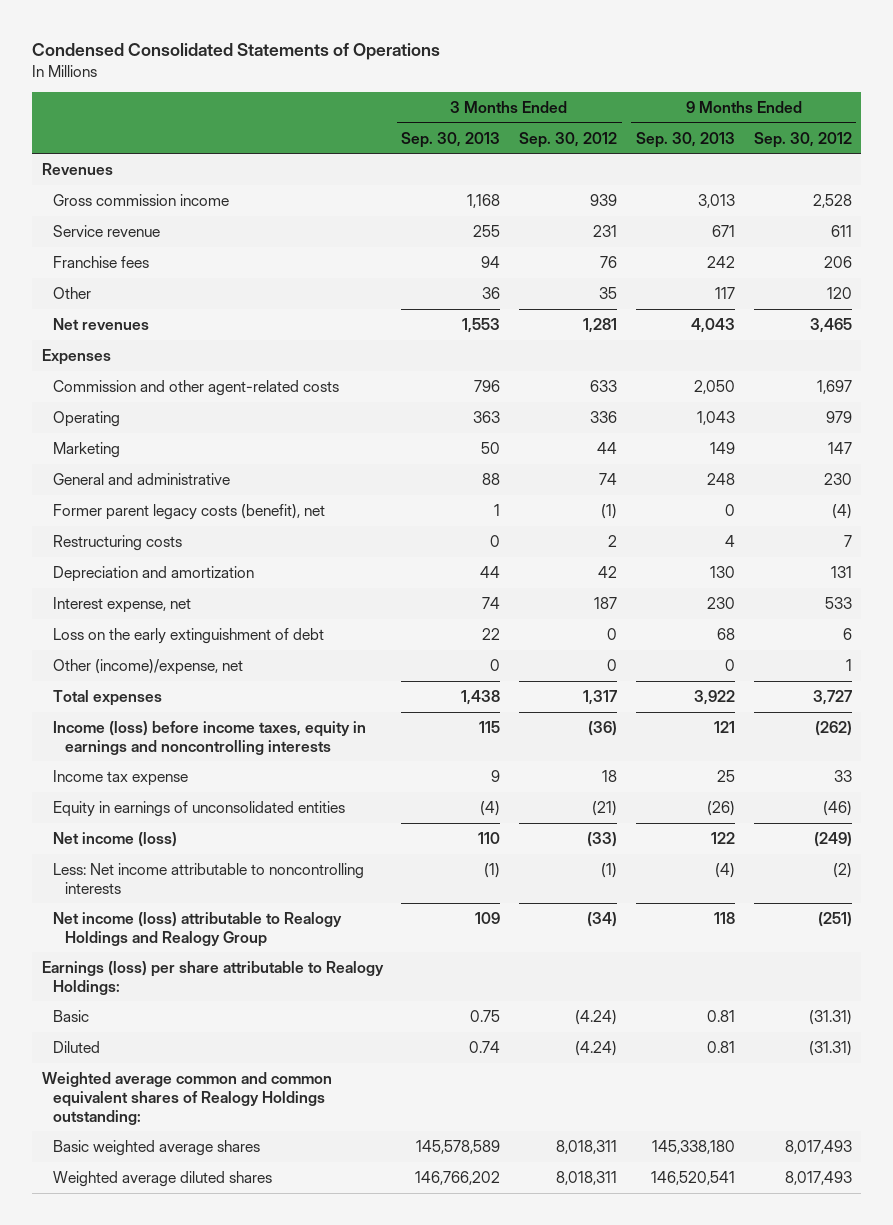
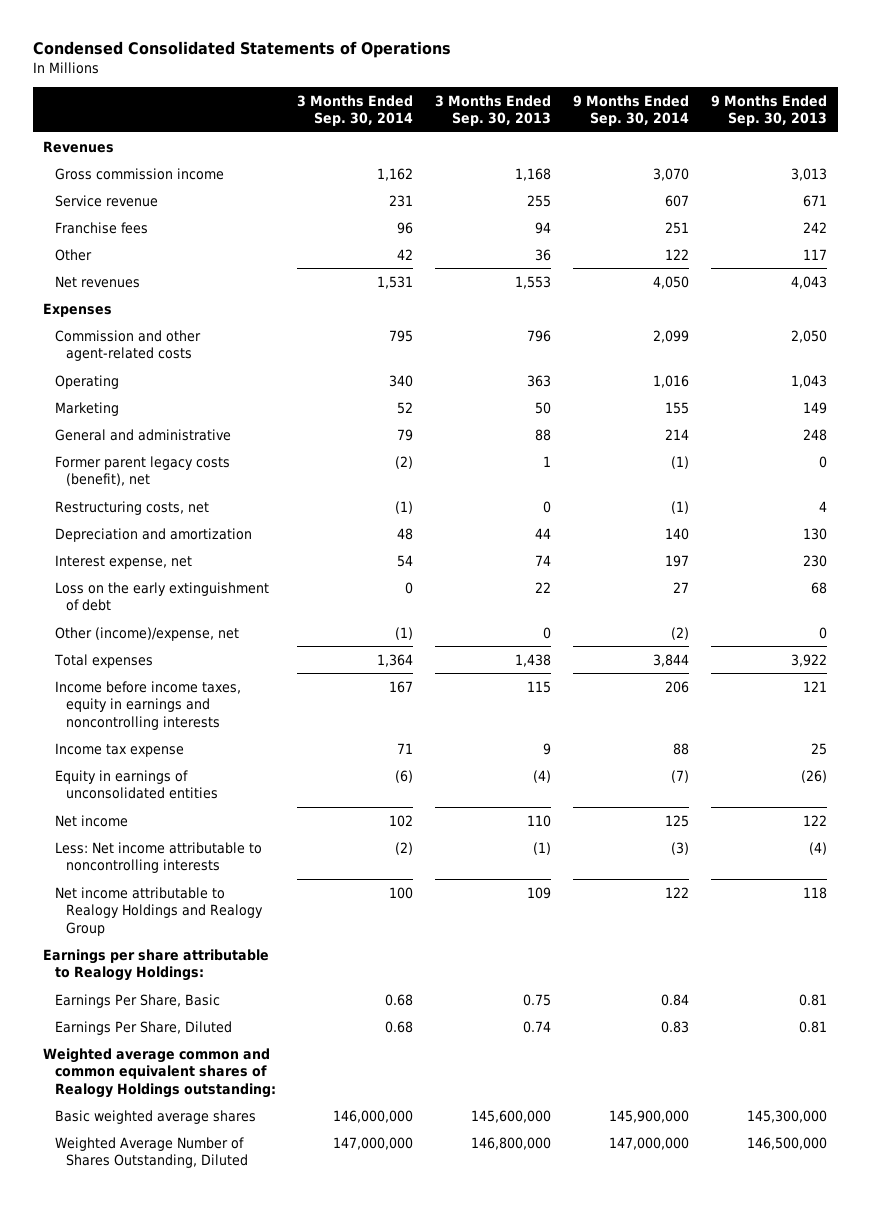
- | 3 Months Ended Sep. 30, 2013 | 3 Months Ended Sep. 30, 2012 | 9 Months Ended Sep. 30, 2013 | 9 Months Ended Sep. 30, 2012
+ | 3 Months Ended Sep. 30, 2014 | 3 Months Ended Sep. 30, 2013 | 9 Months Ended Sep. 30, 2014 | 9 Months Ended Sep. 30, 2013
- Restructuring costs | 0 | 2 | 4 | 7
+ Restructuring costs, net | (1) | 0 | (1) | 4
- Income (loss) before income taxes, equity in earnings and noncontrolling interests | 115 | (36) | 121 | (262)
+ Income before income taxes, equity in earnings and noncontrolling interests | 167 | 115 | 206 | 121
- Net income (loss) | 110 | (33) | 122 | (249)
+ Net income | 102 | 110 | 125 | 122
- Net income (loss) attributable to Realogy Holdings and Realogy Group | 109 | (34) | 118 | (251)
- Earnings (loss) per share attributable to Realogy Holdings:
- Basic | 0.75 | (4.24) | 0.81 | (31.31)
- Diluted | 0.74 | (4.24) | 0.81 | (31.31)
+ Net income attributable to Realogy Holdings and Realogy Group | 100 | 109 | 122 | 118
+ Earnings per share attributable to Realogy Holdings:
+ Earnings Per Share, Basic | 0.68 | 0.75 | 0.84 | 0.81
+ Earnings Per Share, Diluted | 0.68 | 0.74 | 0.83 | 0.81
- Basic weighted average shares | 145,578,589 | 8,018,311 | 145,338,180 | 8,017,493
- Weighted average diluted shares | 146,766,202 | 8,018,311 | 146,520,541 | 8,017,493
+ Basic weighted average shares | 146,000,000 | 145,600,000 | 145,900,000 | 145,300,000
+ Weighted Average Number of Shares Outstanding, Diluted | 147,000,000 | 146,800,000 | 147,000,000 | 146,500,000

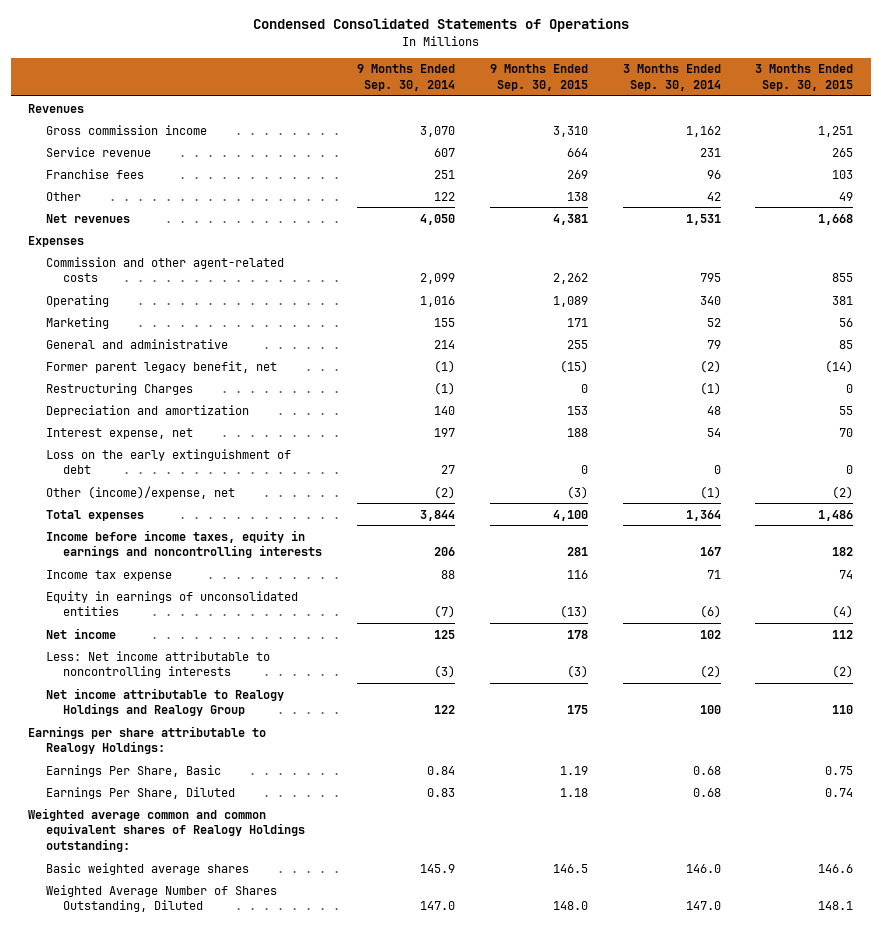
- | 3 Months Ended Sep. 30, 2014 | 3 Months Ended Sep. 30, 2013 | 9 Months Ended Sep. 30, 2014 | 9 Months Ended Sep. 30, 2013
+ | 9 Months Ended Sep. 30, 2014 | 9 Months Ended Sep. 30, 2015 | 3 Months Ended Sep. 30, 2014 | 3 Months Ended Sep. 30, 2015
- Former parent legacy costs (benefit), net | (2) | 1 | (1) | 0
- Restructuring costs, net | (1) | 0 | (1) | 4
+ Former parent legacy benefit, net | (1) | (15) | (2) | (14)
+ Restructuring Charges | (1) | 0 | (1) | 0
- Basic weighted average shares | 146,000,000 | 145,600,000 | 145,900,000 | 145,300,000
- Weighted Average Number of Shares Outstanding, Diluted | 147,000,000 | 146,800,000 | 147,000,000 | 146,500,000
+ Basic weighted average shares | 145.9 | 146.5 | 146.0 | 146.6
+ Weighted Average Number of Shares Outstanding, Diluted | 147.0 | 148.0 | 147.0 | 148.1

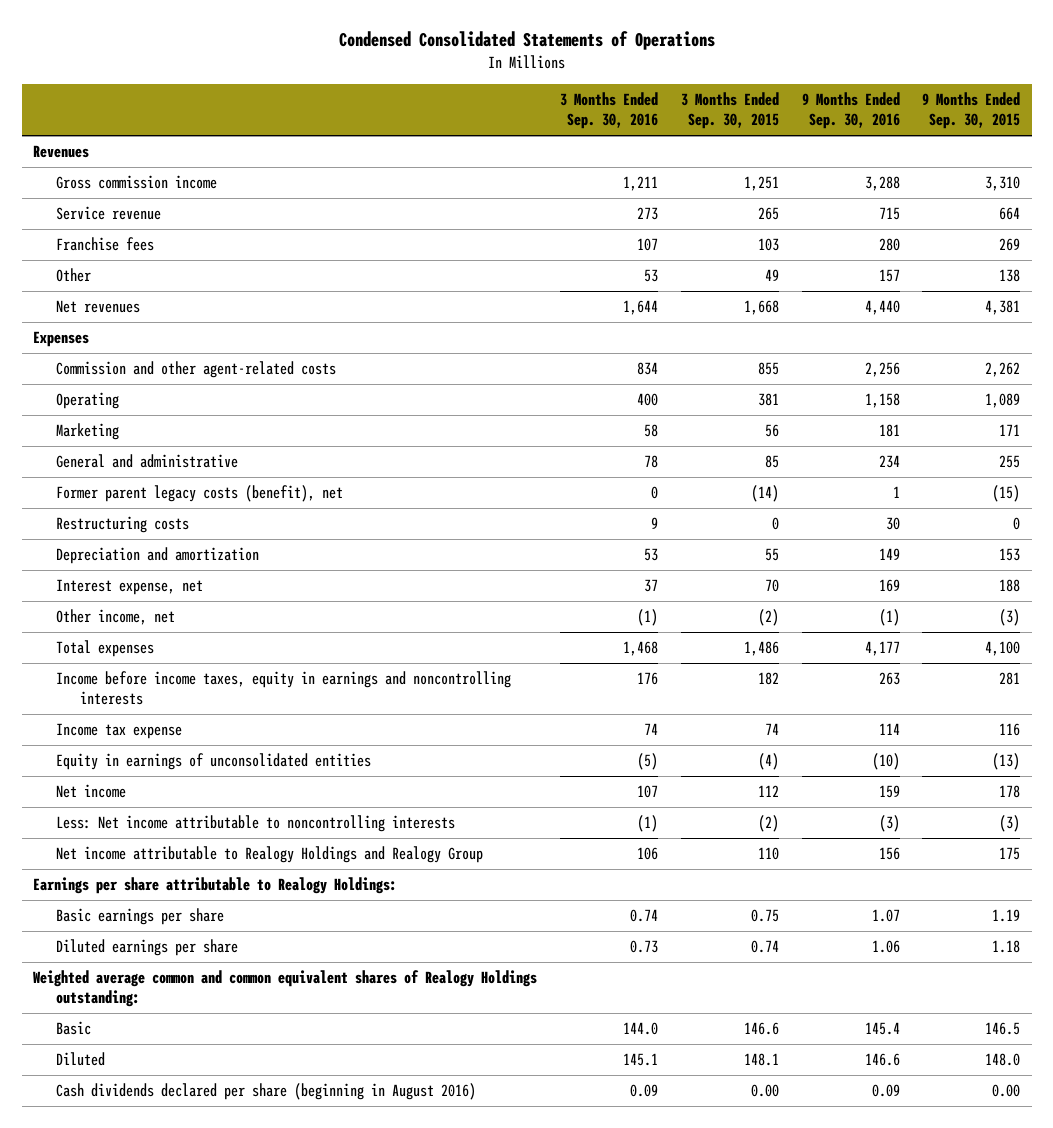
- | 9 Months Ended Sep. 30, 2014 | 9 Months Ended Sep. 30, 2015 | 3 Months Ended Sep. 30, 2014 | 3 Months Ended Sep. 30, 2015
+ | 3 Months Ended Sep. 30, 2016 | 3 Months Ended Sep. 30, 2015 | 9 Months Ended Sep. 30, 2016 | 9 Months Ended Sep. 30, 2015
- Former parent legacy benefit, net | (1) | (15) | (2) | (14)
- Restructuring Charges | (1) | 0 | (1) | 0
+ Former parent legacy costs (benefit), net | 0 | (14) | 1 | (15)
+ Restructuring costs | 9 | 0 | 30 | 0
- Loss on the early extinguishment of debt | 27 | 0 | 0 | 0
- Other (income)/expense, net | (2) | (3) | (1) | (2)
+ Other income, net | (1) | (2) | (1) | (3)
- Earnings Per Share, Basic | 0.84 | 1.19 | 0.68 | 0.75
- Earnings Per Share, Diluted | 0.83 | 1.18 | 0.68 | 0.74
+ Basic earnings per share | 0.74 | 0.75 | 1.07 | 1.19
+ Diluted earnings per share | 0.73 | 0.74 | 1.06 | 1.18
- Basic weighted average shares | 145.9 | 146.5 | 146.0 | 146.6
- Weighted Average Number of Shares Outstanding, Diluted | 147.0 | 148.0 | 147.0 | 148.1
+ Basic | 144.0 | 146.6 | 145.4 | 146.5
+ Diluted | 145.1 | 148.1 | 146.6 | 148.0
+ Cash dividends declared per share (beginning in August 2016) | 0.09 | 0.00 | 0.09 | 0.00

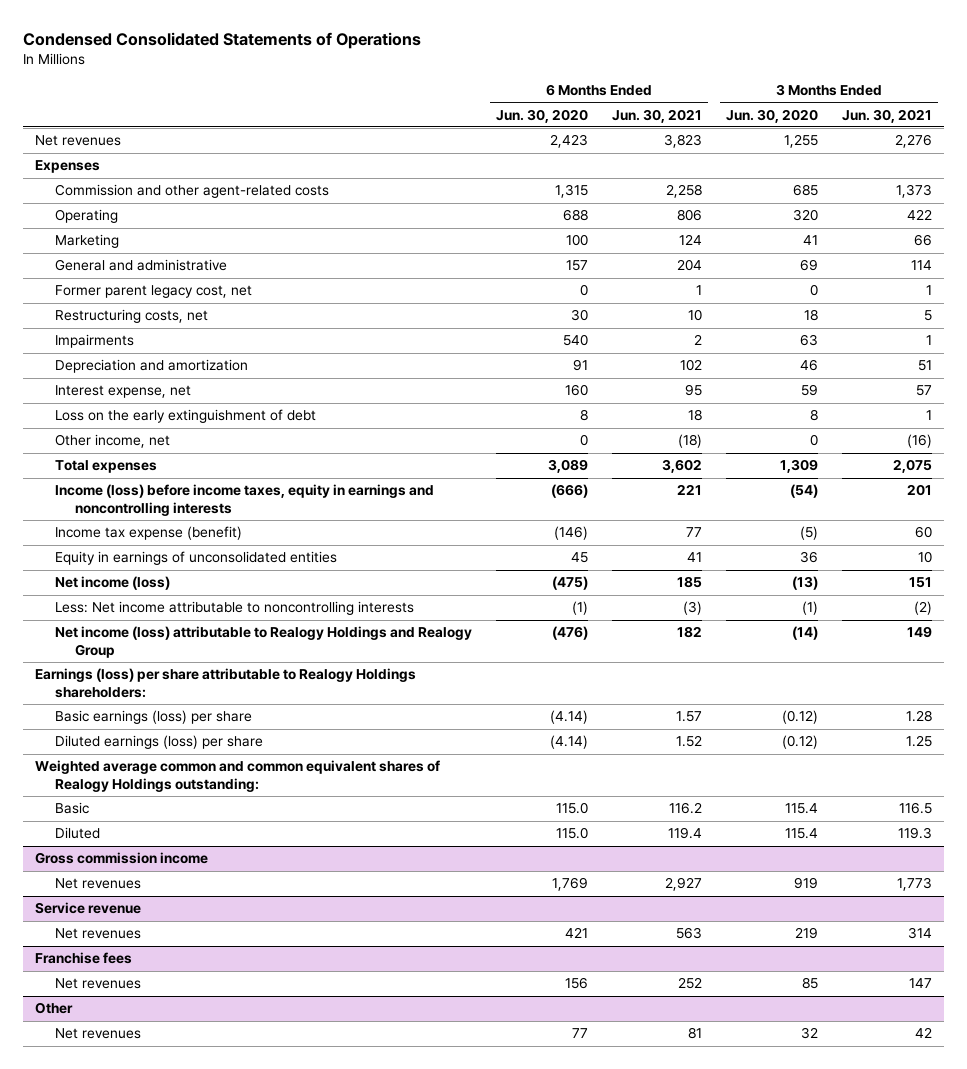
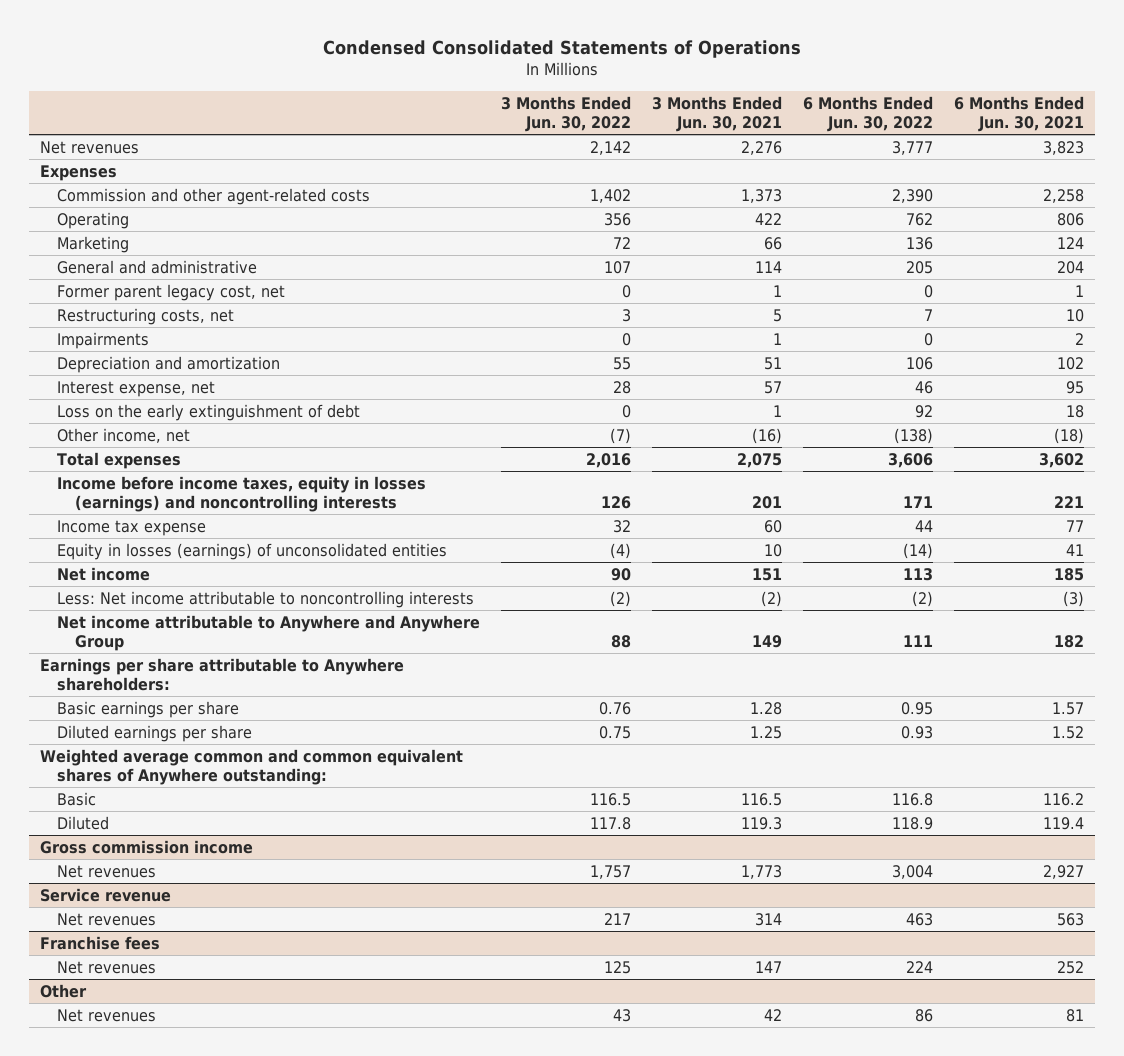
- | 6 Months Ended Jun. 30, 2020 | 6 Months Ended Jun. 30, 2021 | 3 Months Ended Jun. 30, 2020 | 3 Months Ended Jun. 30, 2021
+ | 3 Months Ended Jun. 30, 2022 | 3 Months Ended Jun. 30, 2021 | 6 Months Ended Jun. 30, 2022 | 6 Months Ended Jun. 30, 2021
- Income (loss) before income taxes, equity in earnings and noncontrolling interests | (666) | 221 | (54) | 201
- Income tax expense (benefit) | (146) | 77 | (5) | 60
- Equity in earnings of unconsolidated entities | 45 | 41 | 36 | 10
- Net income (loss) | (475) | 185 | (13) | 151
+ Income before income taxes, equity in losses (earnings) and noncontrolling interests | 126 | 201 | 171 | 221
+ Income tax expense | 32 | 60 | 44 | 77
+ Equity in losses (earnings) of unconsolidated entities | (4) | 10 | (14) | 41
+ Net income | 90 | 151 | 113 | 185
- Net income (loss) attributable to Realogy Holdings and Realogy Group | (476) | 182 | (14) | 149
- Earnings (loss) per share attributable to Realogy Holdings shareholders:
- Basic earnings (loss) per share | (4.14) | 1.57 | (0.12) | 1.28
- Diluted earnings (loss) per share | (4.14) | 1.52 | (0.12) | 1.25
- Weighted average common and common equivalent shares of Realogy Holdings outstanding:
+ Net income attributable to Anywhere and Anywhere Group | 88 | 149 | 111 | 182
+ Earnings per share attributable to Anywhere shareholders:
+ Basic earnings per share | 0.76 | 1.28 | 0.95 | 1.57
+ Diluted earnings per share | 0.75 | 1.25 | 0.93 | 1.52
+ Weighted average common and common equivalent shares of Anywhere outstanding:

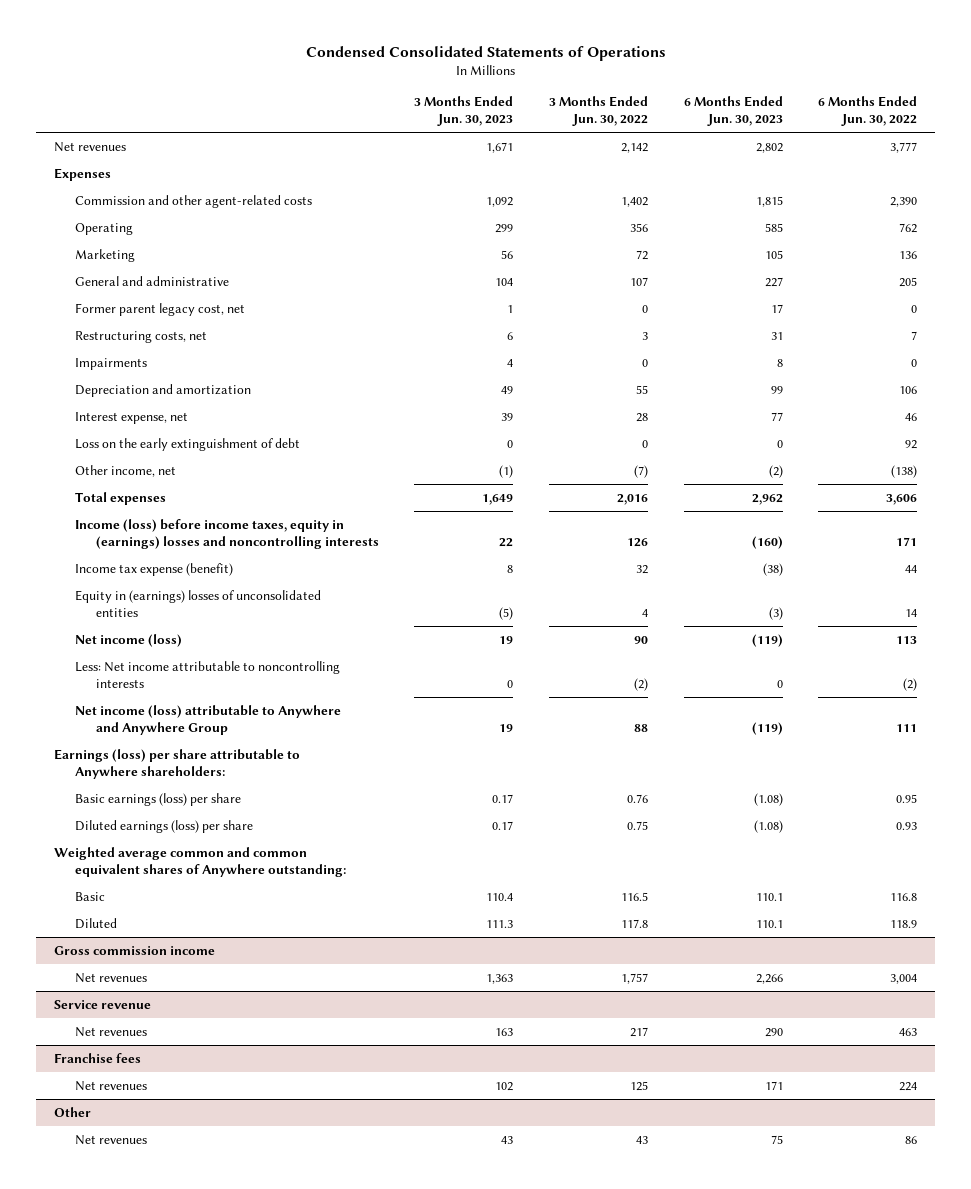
- | 3 Months Ended Jun. 30, 2022 | 3 Months Ended Jun. 30, 2021 | 6 Months Ended Jun. 30, 2022 | 6 Months Ended Jun. 30, 2021
+ | 3 Months Ended Jun. 30, 2023 | 3 Months Ended Jun. 30, 2022 | 6 Months Ended Jun. 30, 2023 | 6 Months Ended Jun. 30, 2022
- Income before income taxes, equity in losses (earnings) and noncontrolling interests | 126 | 201 | 171 | 221
- Income tax expense | 32 | 60 | 44 | 77
- Equity in losses (earnings) of unconsolidated entities | (4) | 10 | (14) | 41
- Net income | 90 | 151 | 113 | 185
+ Income (loss) before income taxes, equity in (earnings) losses and noncontrolling interests | 22 | 126 | (160) | 171
+ Income tax expense (benefit) | 8 | 32 | (38) | 44
+ Equity in (earnings) losses of unconsolidated entities | (5) | 4 | (3) | 14
+ Net income (loss) | 19 | 90 | (119) | 113
- Net income attributable to Anywhere and Anywhere Group | 88 | 149 | 111 | 182
- Earnings per share attributable to Anywhere shareholders:
- Basic earnings per share | 0.76 | 1.28 | 0.95 | 1.57
- Diluted earnings per share | 0.75 | 1.25 | 0.93 | 1.52
+ Net income (loss) attributable to Anywhere and Anywhere Group | 19 | 88 | (119) | 111
+ Earnings (loss) per share attributable to Anywhere shareholders:
+ Basic earnings (loss) per share | 0.17 | 0.76 | (1.08) | 0.95
+ Diluted earnings (loss) per share | 0.17 | 0.75 | (1.08) | 0.93

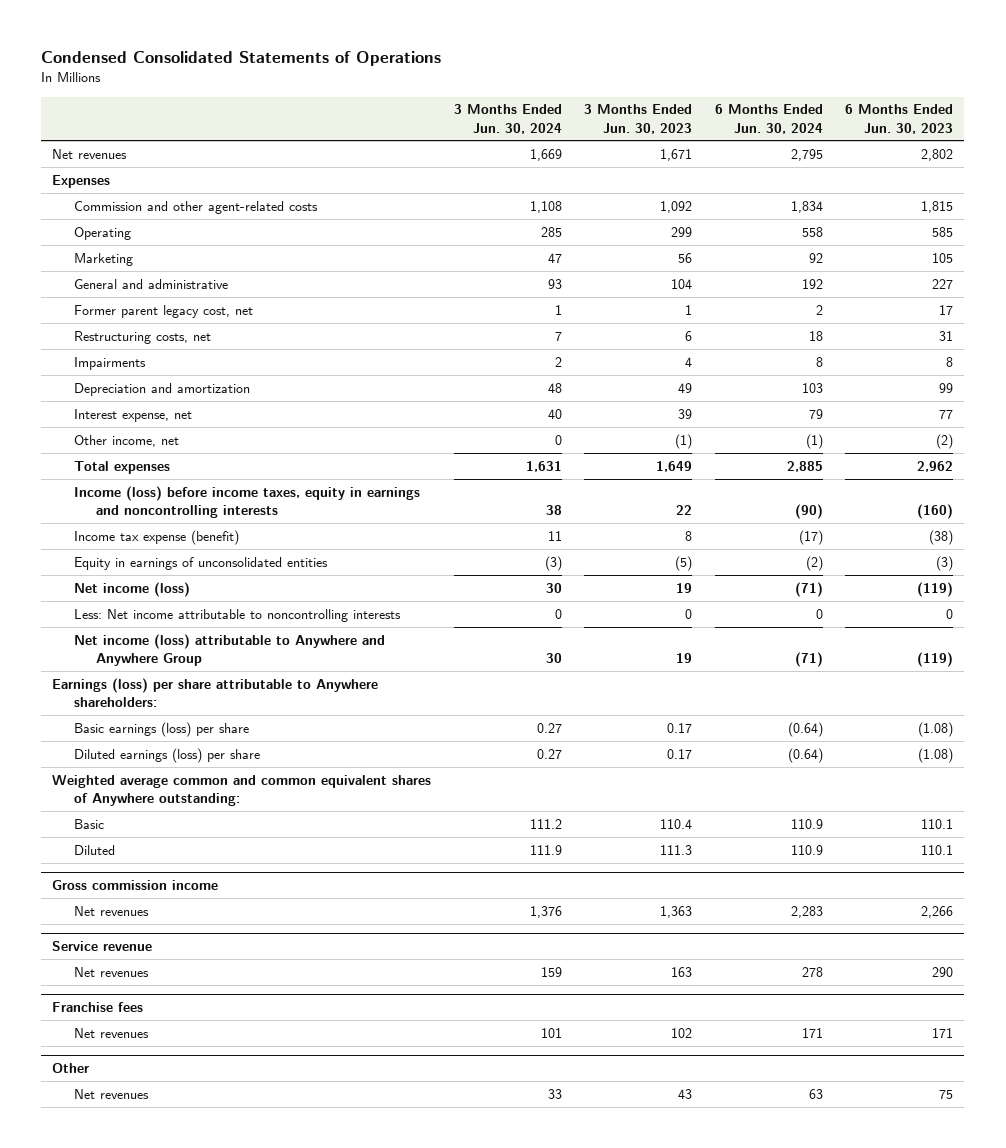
- | 3 Months Ended Jun. 30, 2023 | 3 Months Ended Jun. 30, 2022 | 6 Months Ended Jun. 30, 2023 | 6 Months Ended Jun. 30, 2022
+ | 3 Months Ended Jun. 30, 2024 | 3 Months Ended Jun. 30, 2023 | 6 Months Ended Jun. 30, 2024 | 6 Months Ended Jun. 30, 2023
- Loss on the early extinguishment of debt | 0 | 0 | 0 | 92
- Income (loss) before income taxes, equity in (earnings) losses and noncontrolling interests | 22 | 126 | (160) | 171
+ Income (loss) before income taxes, equity in earnings and noncontrolling interests | 38 | 22 | (90) | (160)
- Equity in (earnings) losses of unconsolidated entities | (5) | 4 | (3) | 14
+ Equity in earnings of unconsolidated entities | (3) | (5) | (2) | (3)

